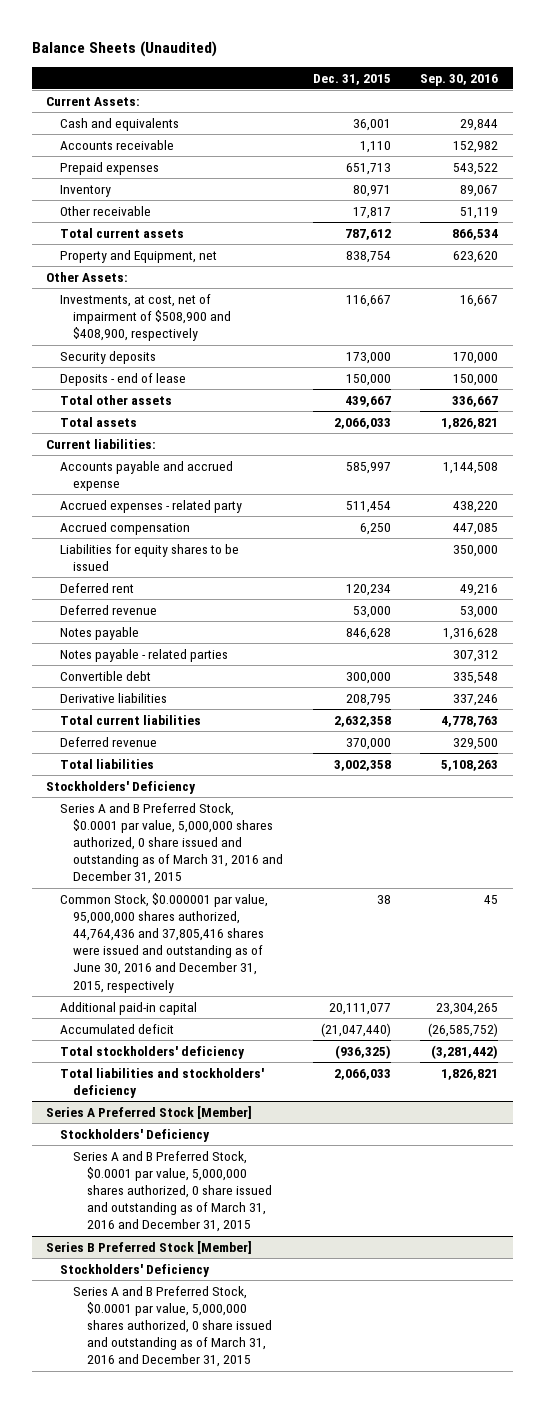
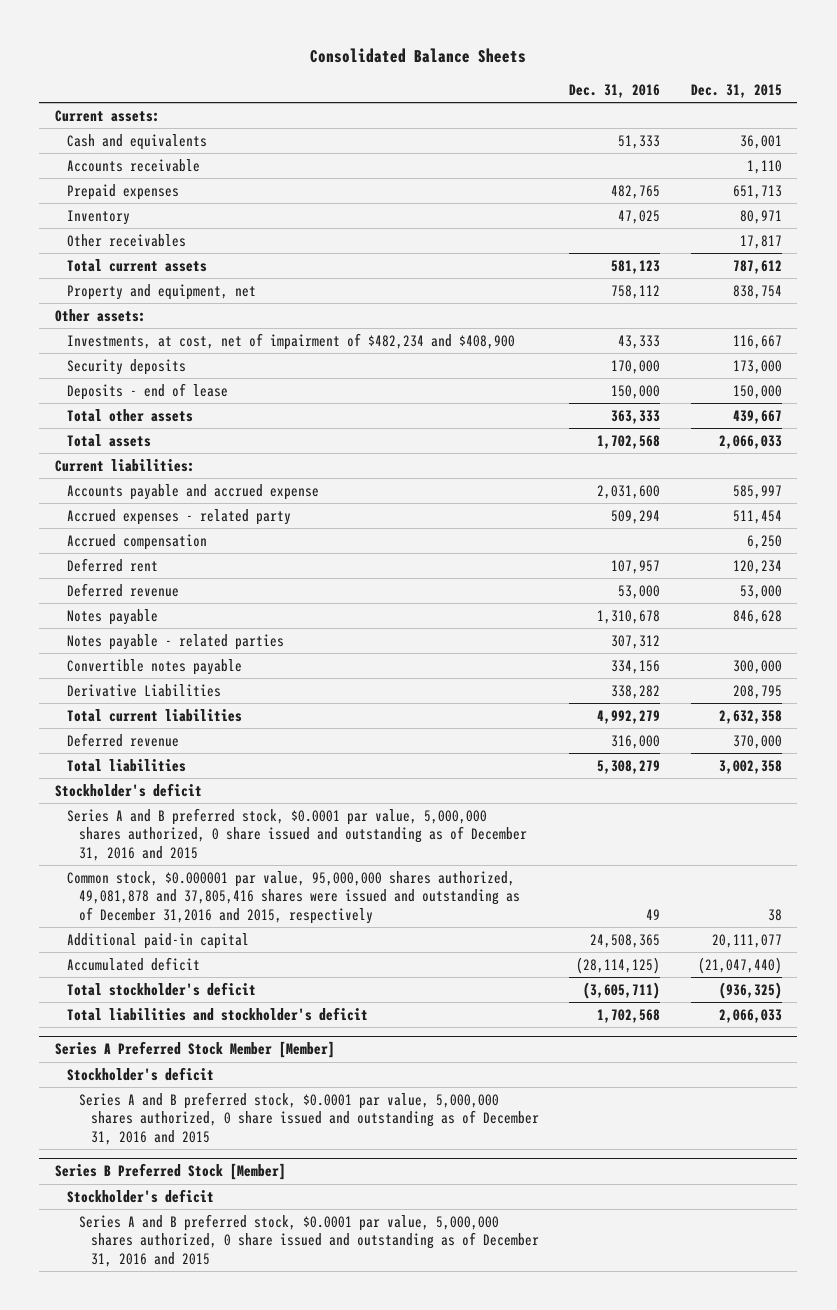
- Balance Sheets (Unaudited)
+ Consolidated Balance Sheets
- | Dec. 31, 2015 | Sep. 30, 2016
+ | Dec. 31, 2016 | Dec. 31, 2015
- Current Assets:
+ Current assets:
- Other receivable | 17,817 | 51,119
+ Other receivables | | 17,817
- Property and Equipment, net | 838,754 | 623,620
- Other Assets:
- Investments, at cost, net of impairment of $508,900 and $408,900, respectively | 116,667 | 16,667
+ Property and equipment, net | 758,112 | 838,754
+ Other assets:
+ Investments, at cost, net of impairment of $482,234 and $408,900 | 43,333 | 116,667
- Liabilities for equity shares to be issued | | 350,000
- Convertible debt | 300,000 | 335,548
- Derivative liabilities | 208,795 | 337,246
+ Convertible notes payable | 334,156 | 300,000
+ Derivative Liabilities | 338,282 | 208,795
- Stockholders' Deficiency
- Series A and B Preferred Stock, $0.0001 par value, 5,000,000 shares authorized, 0 share issued and outstanding as of March 31, 2016 and December 31, 2015
- Common Stock, $0.000001 par value, 95,000,000 shares authorized, 44,764,436 and 37,805,416 shares were issued and outstanding as of June 30, 2016 and December 31, 2015, respectively | 38 | 45
+ Stockholder's deficit
+ Series A and B preferred stock, $0.0001 par value, 5,000,000 shares authorized, 0 share issued and outstanding as of December 31, 2016 and 2015
+ Common stock, $0.000001 par value, 95,000,000 shares authorized, 49,081,878 and 37,805,416 shares were issued and outstanding as of December 31,2016 and 2015, respectively | 49 | 38
- Total stockholders' deficiency | (936,325) | (3,281,442)
- Total liabilities and stockholders' deficiency | 2,066,033 | 1,826,821
- Series A Preferred Stock [Member]
- Stockholders' Deficiency
- Series A and B Preferred Stock, $0.0001 par value, 5,000,000 shares authorized, 0 share issued and outstanding as of March 31, 2016 and December 31, 2015
+ Total stockholder's deficit | (3,605,711) | (936,325)
+ Total liabilities and stockholder's deficit | 1,702,568 | 2,066,033
+ Series A Preferred Stock Member [Member]
+ Stockholder's deficit
+ Series A and B preferred stock, $0.0001 par value, 5,000,000 shares authorized, 0 share issued and outstanding as of December 31, 2016 and 2015
@ Series B Preferred Stock [Member]
- Stockholders' Deficiency
- Series A and B Preferred Stock, $0.0001 par value, 5,000,000 shares authorized, 0 share issued and outstanding as of March 31, 2016 and December 31, 2015
+ Stockholder's deficit
+ Series A and B preferred stock, $0.0001 par value, 5,000,000 shares authorized, 0 share issued and outstanding as of December 31, 2016 and 2015

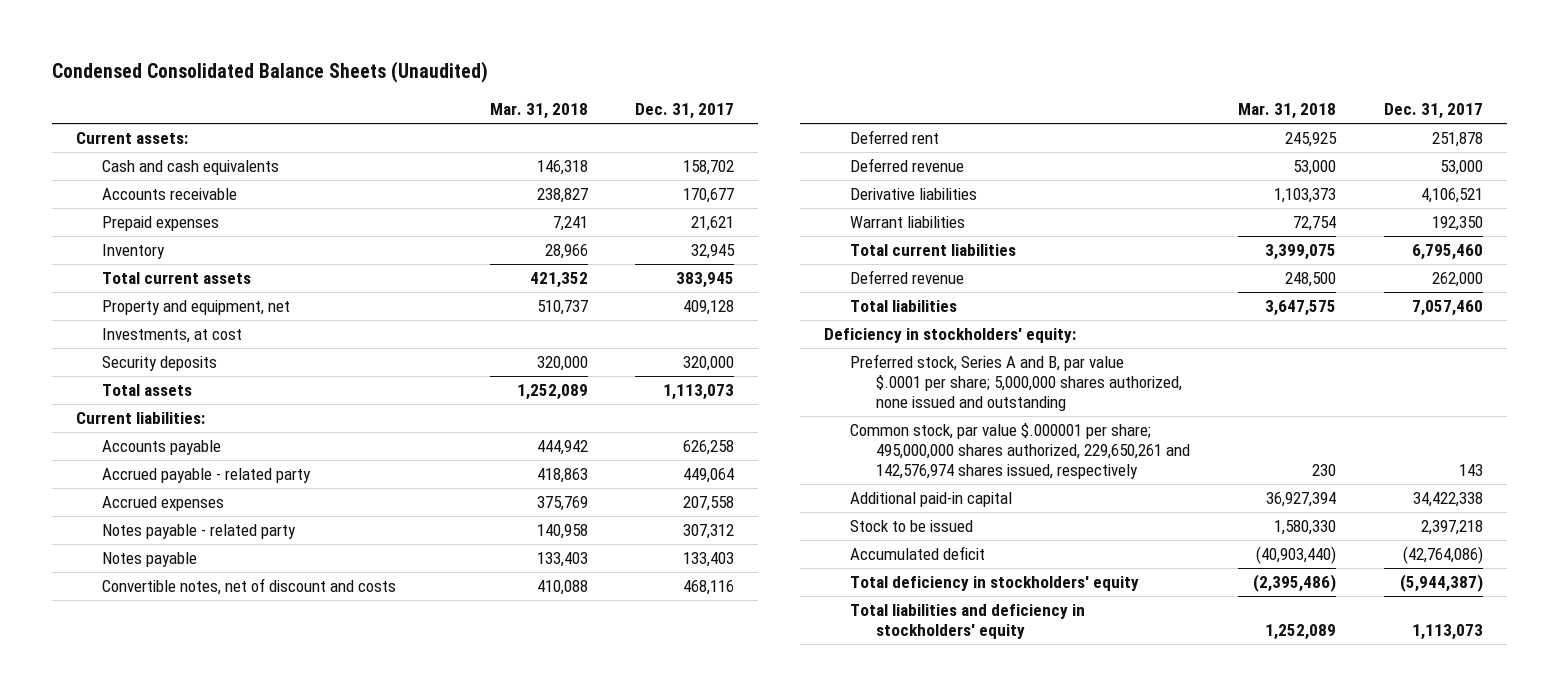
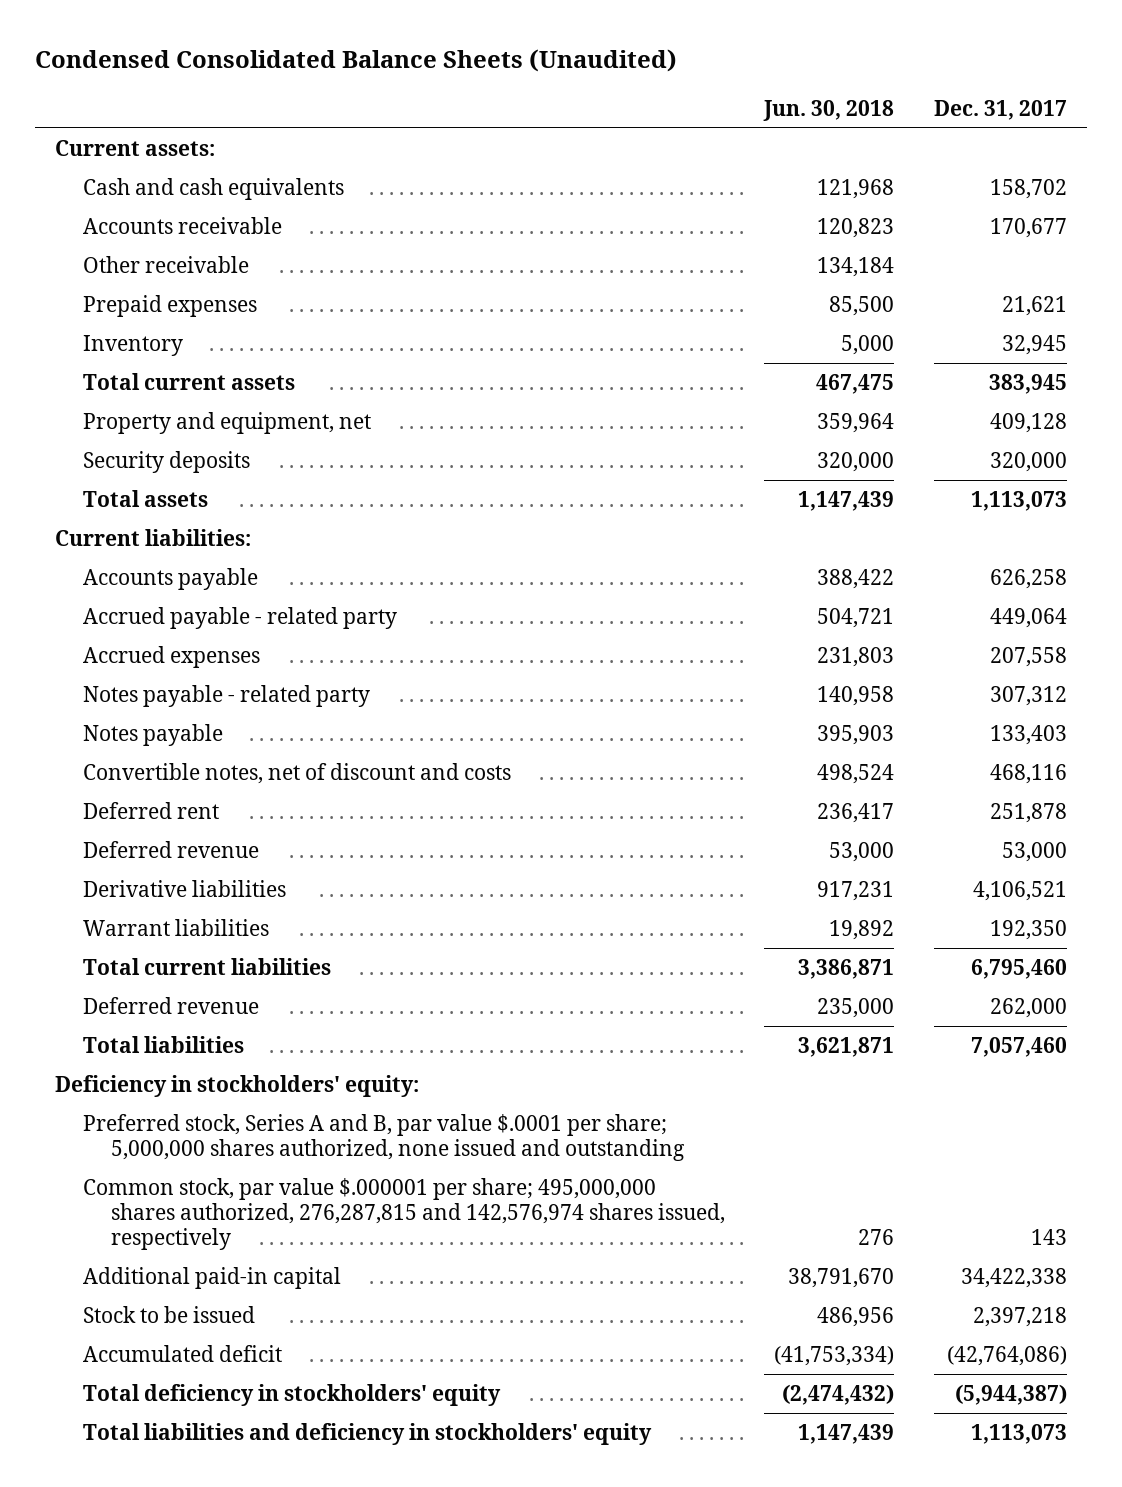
- | Mar. 31, 2018 | Dec. 31, 2017
+ | Jun. 30, 2018 | Dec. 31, 2017
+ Other receivable | 134,184 |
- Investments, at cost
- Common stock, par value $.000001 per share; 495,000,000 shares authorized, 229,650,261 and 142,576,974 shares issued, respectively | 230 | 143
+ Common stock, par value $.000001 per share; 495,000,000 shares authorized, 276,287,815 and 142,576,974 shares issued, respectively | 276 | 143

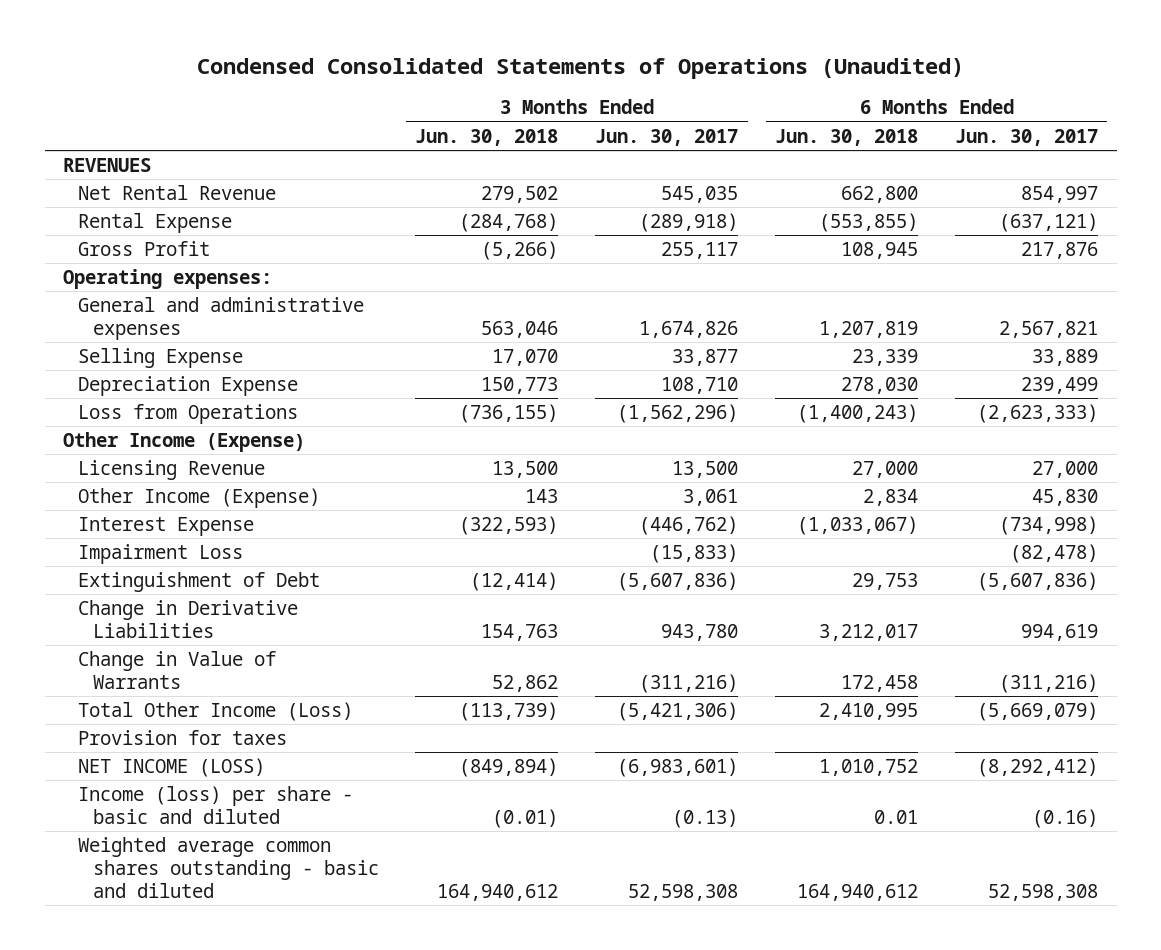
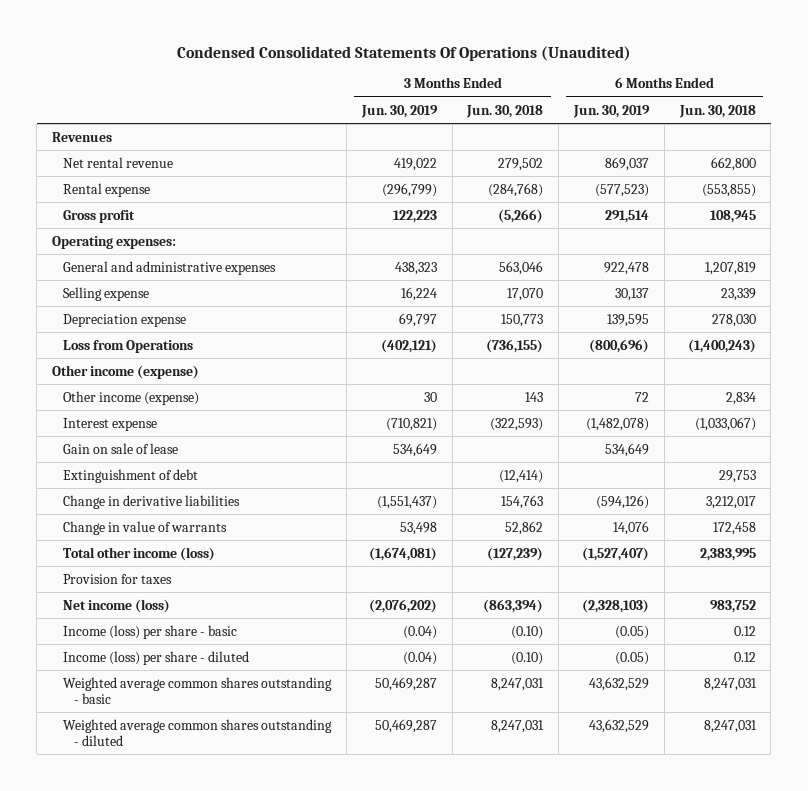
- Condensed Consolidated Statements of Operations (Unaudited)
+ Condensed Consolidated Statements Of Operations (Unaudited)
- | 3 Months Ended Jun. 30, 2018 | 3 Months Ended Jun. 30, 2017 | 6 Months Ended Jun. 30, 2018 | 6 Months Ended Jun. 30, 2017
+ | 3 Months Ended Jun. 30, 2019 | 3 Months Ended Jun. 30, 2018 | 6 Months Ended Jun. 30, 2019 | 6 Months Ended Jun. 30, 2018
- REVENUES
- Net Rental Revenue | 279,502 | 545,035 | 662,800 | 854,997
- Rental Expense | (284,768) | (289,918) | (553,855) | (637,121)
- Gross Profit | (5,266) | 255,117 | 108,945 | 217,876
+ Revenues
+ Net rental revenue | 419,022 | 279,502 | 869,037 | 662,800
+ Rental expense | (296,799) | (284,768) | (577,523) | (553,855)
+ Gross profit | 122,223 | (5,266) | 291,514 | 108,945
- Selling Expense | 17,070 | 33,877 | 23,339 | 33,889
- Depreciation Expense | 150,773 | 108,710 | 278,030 | 239,499
+ Selling expense | 16,224 | 17,070 | 30,137 | 23,339
+ Depreciation expense | 69,797 | 150,773 | 139,595 | 278,030
- Other Income (Expense)
- Licensing Revenue | 13,500 | 13,500 | 27,000 | 27,000
- Other Income (Expense) | 143 | 3,061 | 2,834 | 45,830
- Interest Expense | (322,593) | (446,762) | (1,033,067) | (734,998)
- Impairment Loss | | (15,833) | | (82,478)
- Extinguishment of Debt | (12,414) | (5,607,836) | 29,753 | (5,607,836)
- Change in Derivative Liabilities | 154,763 | 943,780 | 3,212,017 | 994,619
- Change in Value of Warrants | 52,862 | (311,216) | 172,458 | (311,216)
- Total Other Income (Loss) | (113,739) | (5,421,306) | 2,410,995 | (5,669,079)
+ Other income (expense)
+ Other income (expense) | 30 | 143 | 72 | 2,834
+ Interest expense | (710,821) | (322,593) | (1,482,078) | (1,033,067)
+ Gain on sale of lease | 534,649 | | 534,649 |
+ Extinguishment of debt | | (12,414) | | 29,753
+ Change in derivative liabilities | (1,551,437) | 154,763 | (594,126) | 3,212,017
+ Change in value of warrants | 53,498 | 52,862 | 14,076 | 172,458
+ Total other income (loss) | (1,674,081) | (127,239) | (1,527,407) | 2,383,995
- NET INCOME (LOSS) | (849,894) | (6,983,601) | 1,010,752 | (8,292,412)
- Income (loss) per share - basic and diluted | (0.01) | (0.13) | 0.01 | (0.16)
- Weighted average common shares outstanding - basic and diluted | 164,940,612 | 52,598,308 | 164,940,612 | 52,598,308
+ Net income (loss) | (2,076,202) | (863,394) | (2,328,103) | 983,752
+ Income (loss) per share - basic | (0.04) | (0.10) | (0.05) | 0.12
+ Income (loss) per share - diluted | (0.04) | (0.10) | (0.05) | 0.12
+ Weighted average common shares outstanding - basic | 50,469,287 | 8,247,031 | 43,632,529 | 8,247,031
+ Weighted average common shares outstanding - diluted | 50,469,287 | 8,247,031 | 43,632,529 | 8,247,031

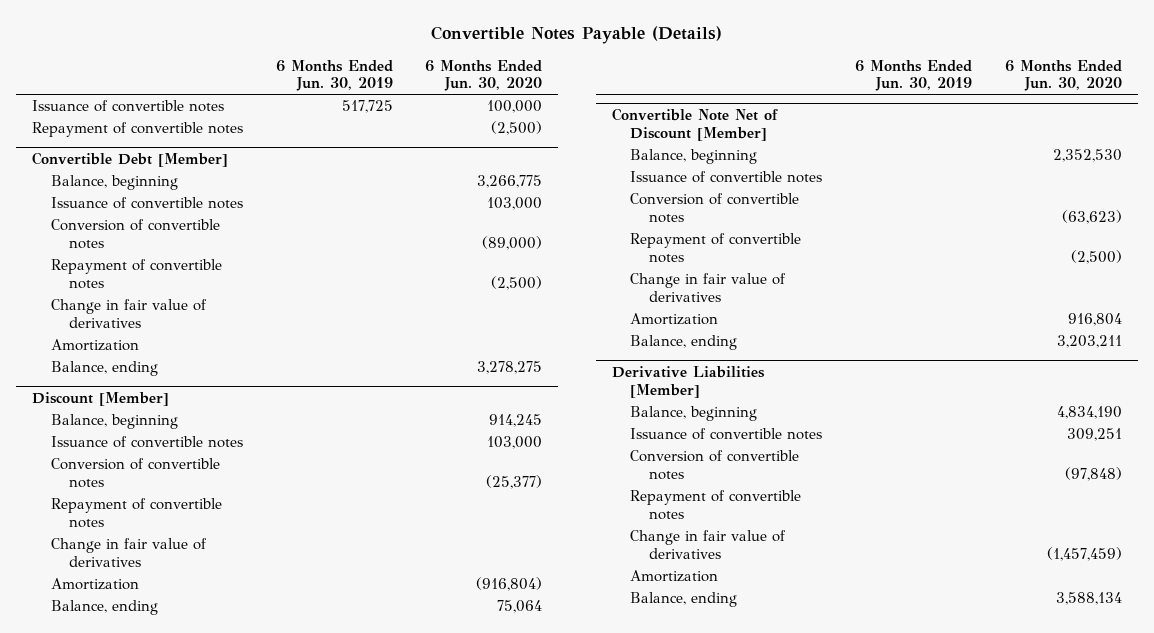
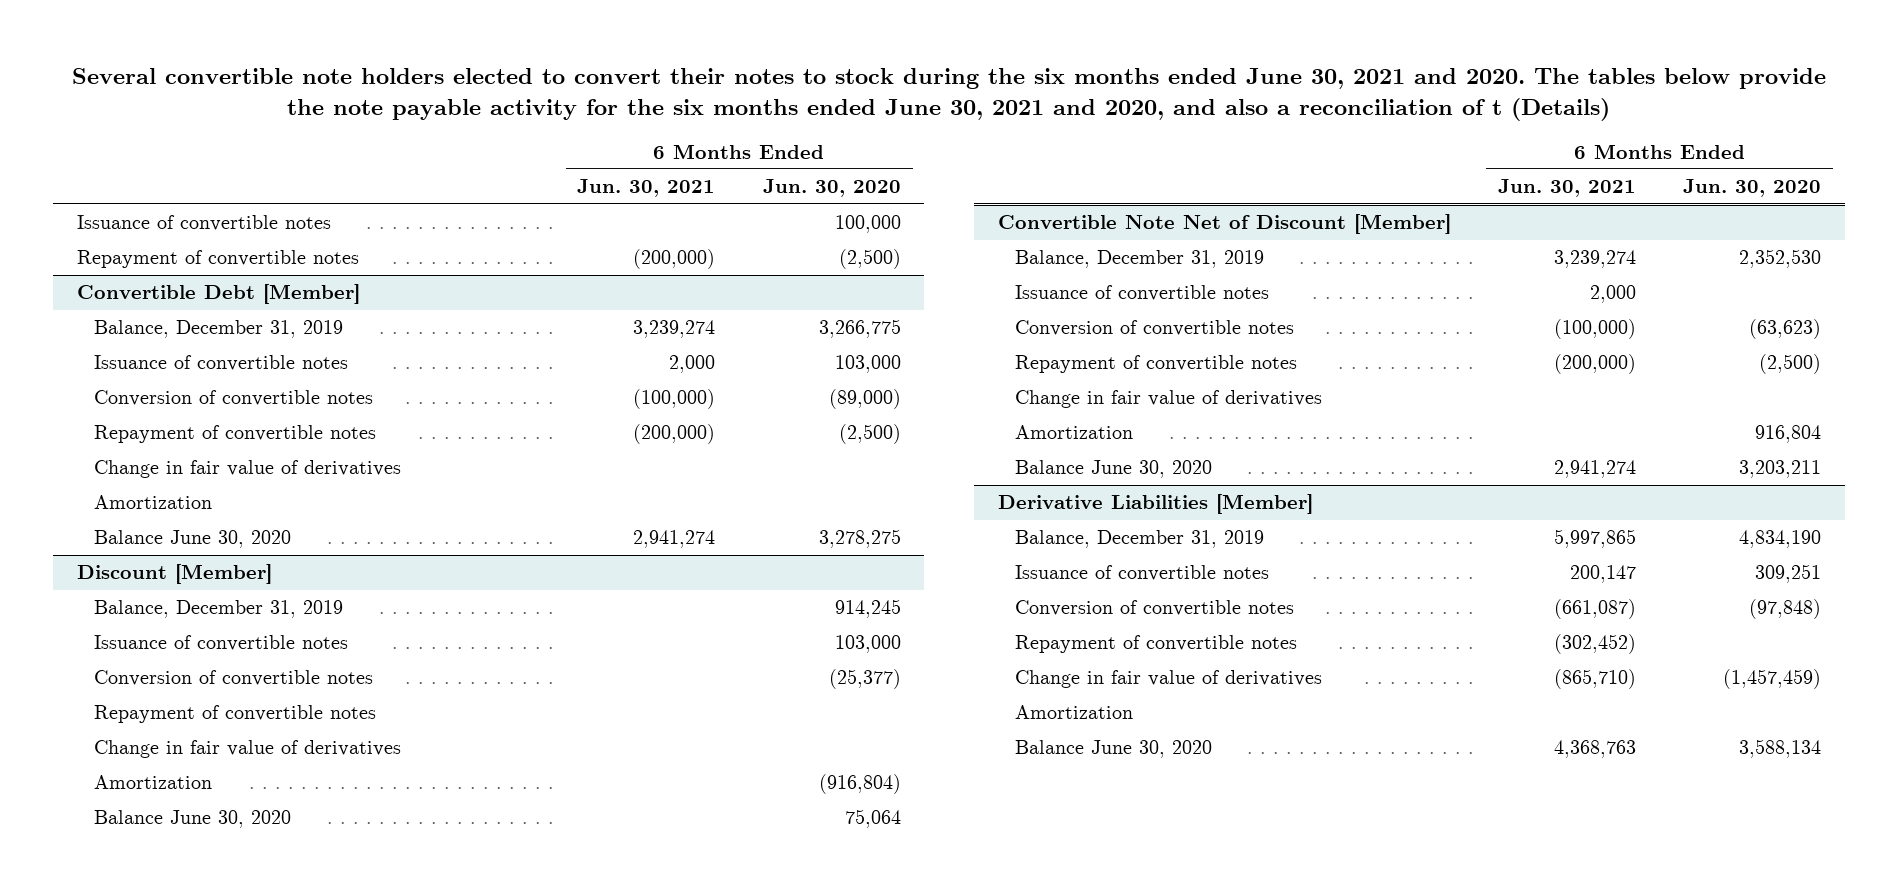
- Convertible Notes Payable (Details)
+ Several convertible note holders elected to convert their notes to stock during the six months ended June 30, 2021 and 2020. The tables below provide the note payable activity for the six months ended June 30, 2021 and 2020, and also a reconciliation of t (Details)
- | 6 Months Ended Jun. 30, 2019 | 6 Months Ended Jun. 30, 2020
+ | 6 Months Ended Jun. 30, 2021 | 6 Months Ended Jun. 30, 2020
@ Convertible Debt [Member]
- Balance, beginning | | 3,266,775
+ Balance, December 31, 2019 | 3,239,274 | 3,266,775
- Balance, ending | | 3,278,275
+ Balance June 30, 2020 | 2,941,274 | 3,278,275
@ Discount [Member]
- Balance, beginning | | 914,245
+ Balance, December 31, 2019 | | 914,245
- Balance, ending | | 75,064
+ Balance June 30, 2020 | | 75,064
@ Convertible Note Net of Discount [Member]
- Balance, beginning | | 2,352,530
+ Balance, December 31, 2019 | 3,239,274 | 2,352,530
- Balance, ending | | 3,203,211
+ Balance June 30, 2020 | 2,941,274 | 3,203,211
@ Derivative Liabilities [Member]
- Balance, beginning | | 4,834,190
+ Balance, December 31, 2019 | 5,997,865 | 4,834,190
- Balance, ending | | 3,588,134
+ Balance June 30, 2020 | 4,368,763 | 3,588,134

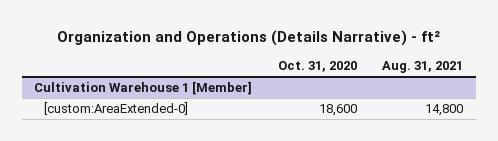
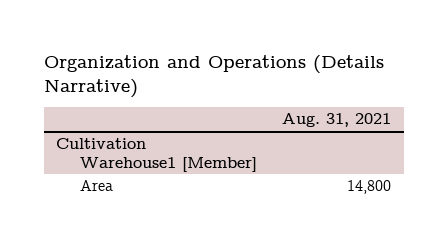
- Organization and Operations (Details Narrative) - ft²
+ Organization and Operations (Details Narrative)
- | Oct. 31, 2020 | Aug. 31, 2021
+ | Aug. 31, 2021
- Cultivation Warehouse 1 [Member]
- [custom:AreaExtended-0] | 18,600 | 14,800
+ Cultivation Warehouse1 [Member]
+ Area | 14,800

